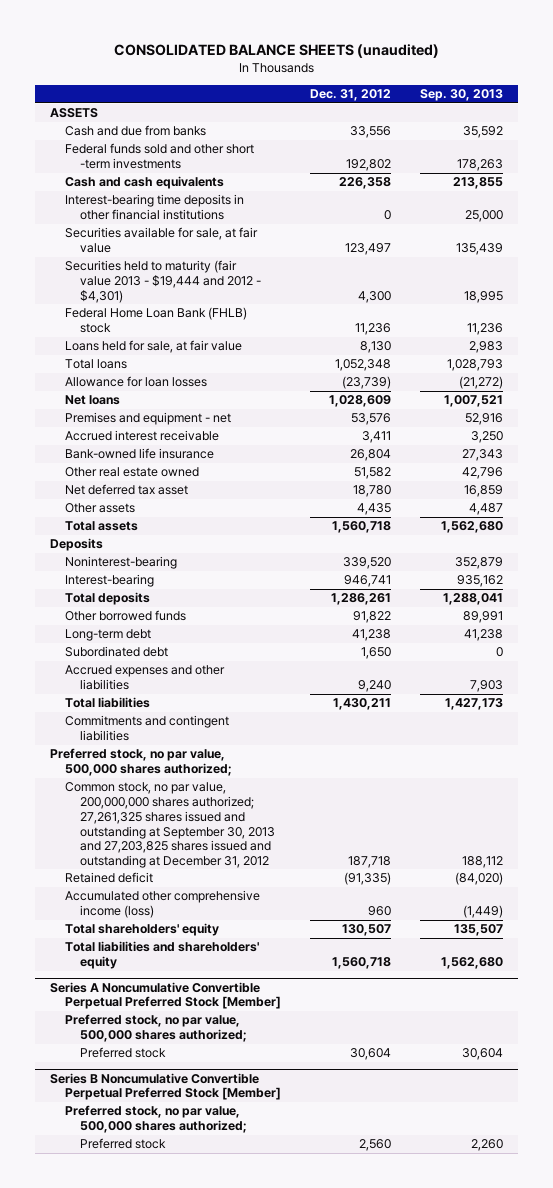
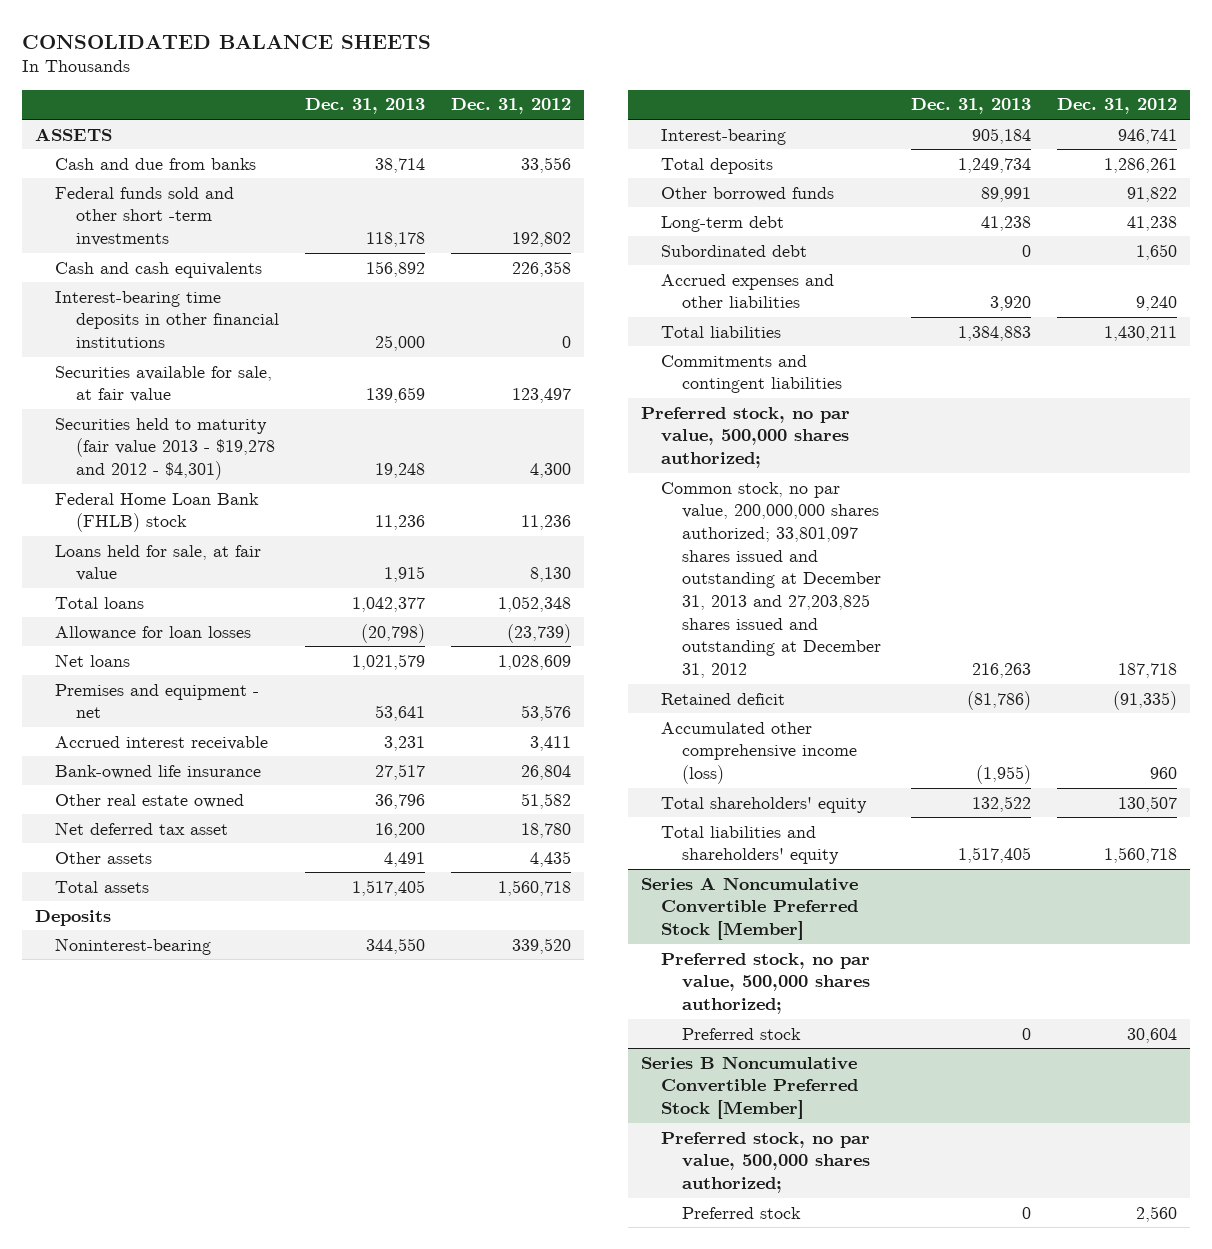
- CONSOLIDATED BALANCE SHEETS (unaudited)
+ CONSOLIDATED BALANCE SHEETS
- | Dec. 31, 2012 | Sep. 30, 2013
+ | Dec. 31, 2013 | Dec. 31, 2012
- Securities held to maturity (fair value 2013 - $19,444 and 2012 - $4,301) | 4,300 | 18,995
+ Securities held to maturity (fair value 2013 - $19,278 and 2012 - $4,301) | 19,248 | 4,300
- Common stock, no par value, 200,000,000 shares authorized; 27,261,325 shares issued and outstanding at September 30, 2013 and 27,203,825 shares issued and outstanding at December 31, 2012 | 187,718 | 188,112
+ Common stock, no par value, 200,000,000 shares authorized; 33,801,097 shares issued and outstanding at December 31, 2013 and 27,203,825 shares issued and outstanding at December 31, 2012 | 216,263 | 187,718
- Series A Noncumulative Convertible Perpetual Preferred Stock [Member]
+ Series A Noncumulative Convertible Preferred Stock [Member]
- Series B Noncumulative Convertible Perpetual Preferred Stock [Member]
+ Series B Noncumulative Convertible Preferred Stock [Member]

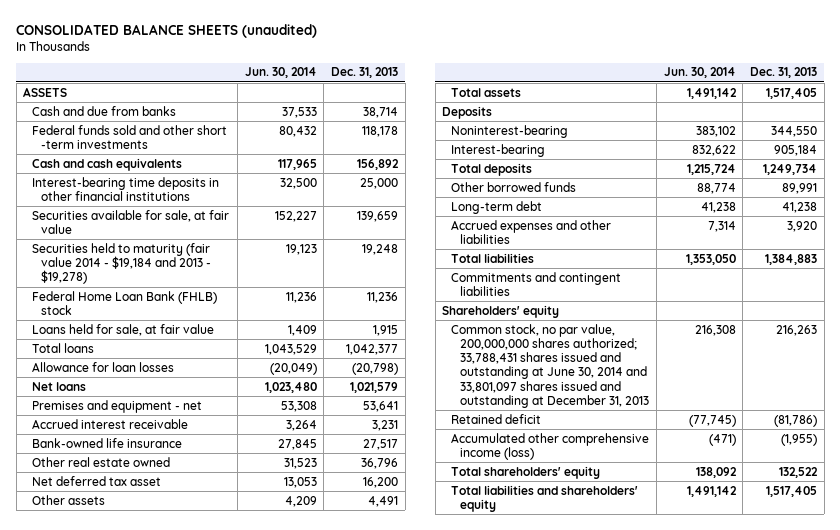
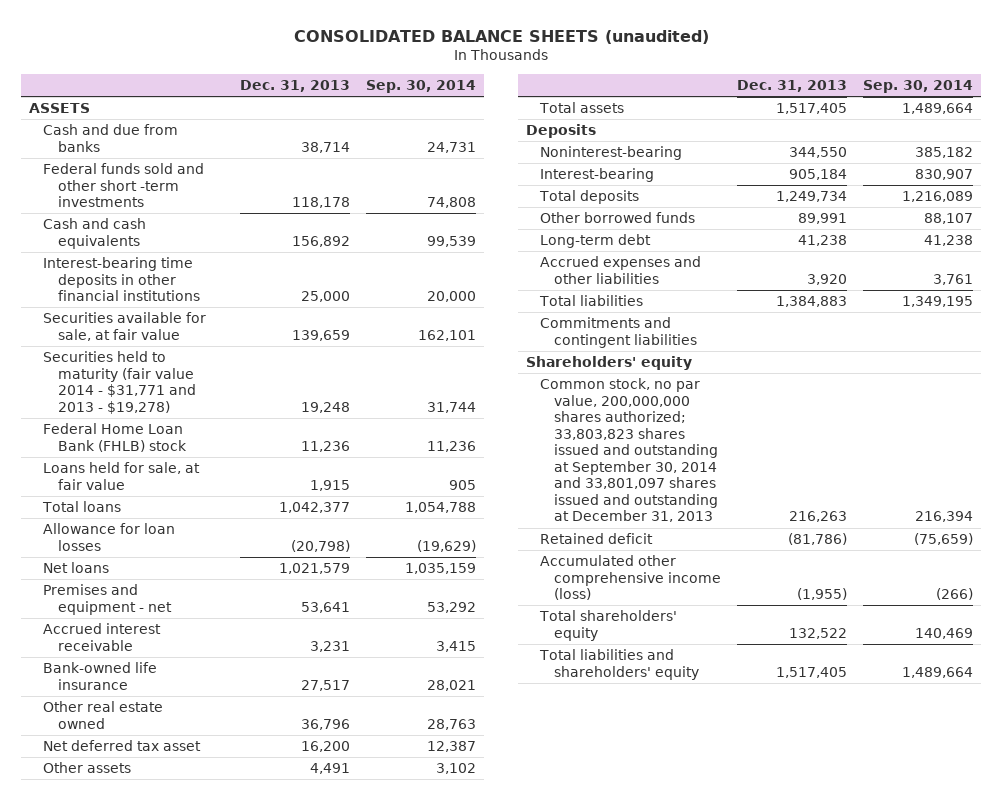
- | Jun. 30, 2014 | Dec. 31, 2013
+ | Dec. 31, 2013 | Sep. 30, 2014
- Securities held to maturity (fair value 2014 - $19,184 and 2013 - $19,278) | 19,123 | 19,248
+ Securities held to maturity (fair value 2014 - $31,771 and 2013 - $19,278) | 19,248 | 31,744
- Common stock, no par value, 200,000,000 shares authorized; 33,788,431 shares issued and outstanding at June 30, 2014 and 33,801,097 shares issued and outstanding at December 31, 2013 | 216,308 | 216,263
+ Common stock, no par value, 200,000,000 shares authorized; 33,803,823 shares issued and outstanding at September 30, 2014 and 33,801,097 shares issued and outstanding at December 31, 2013 | 216,263 | 216,394

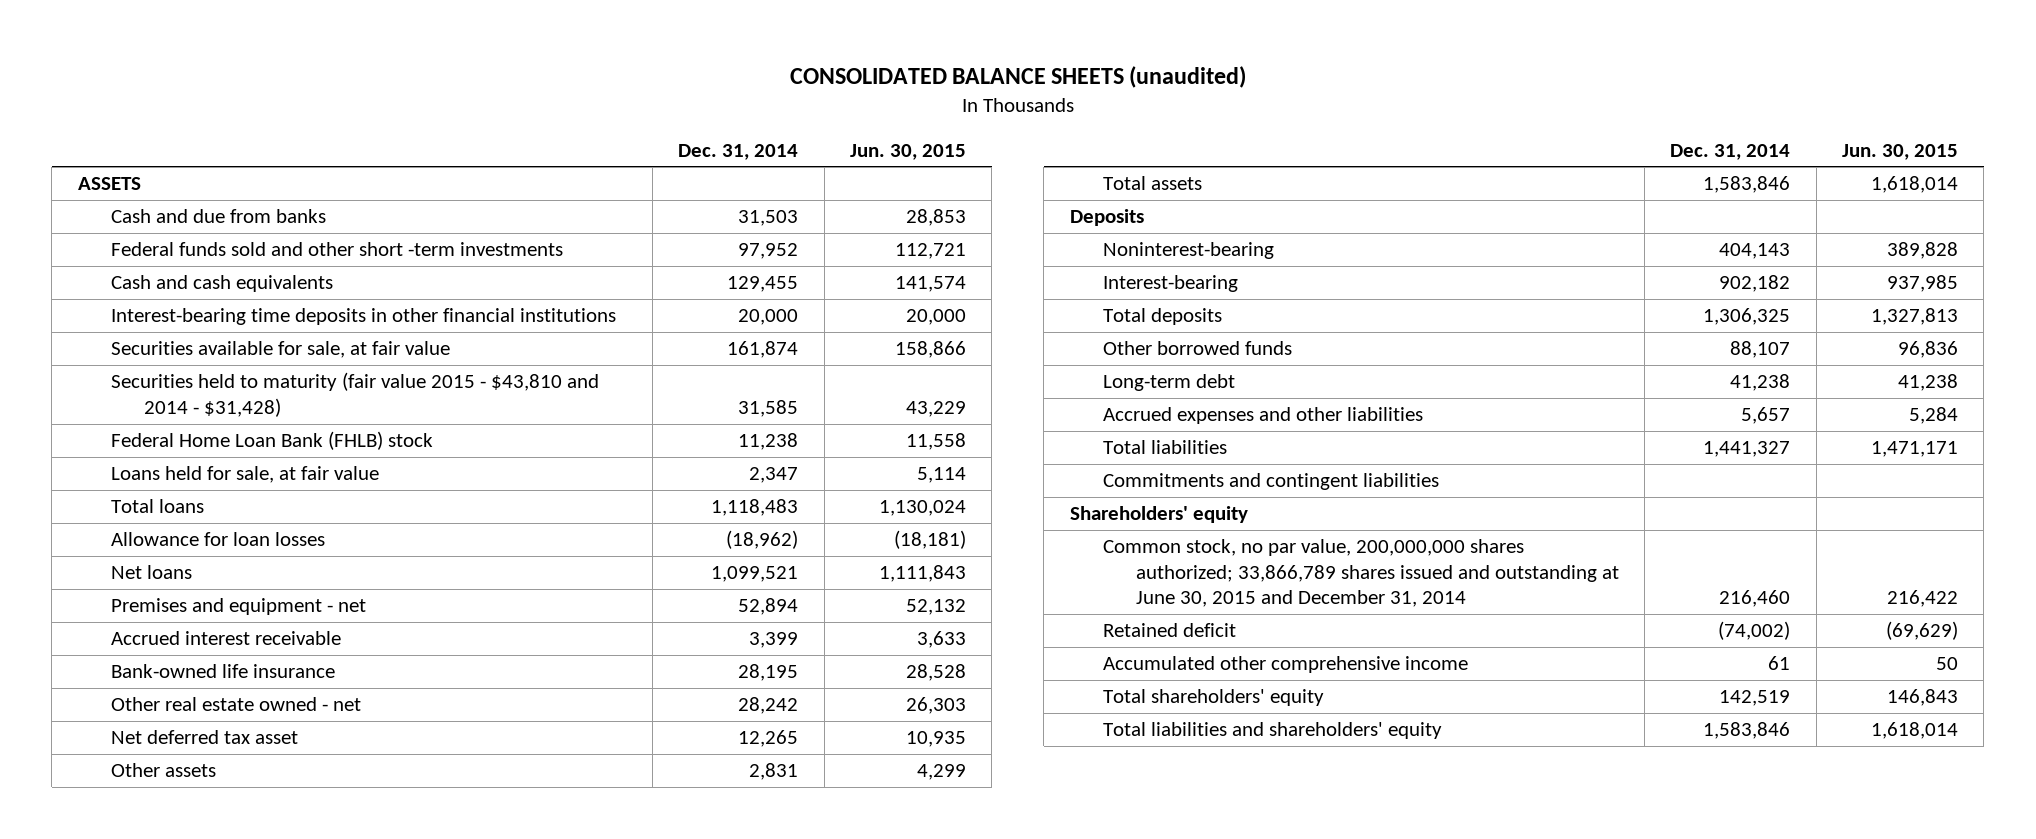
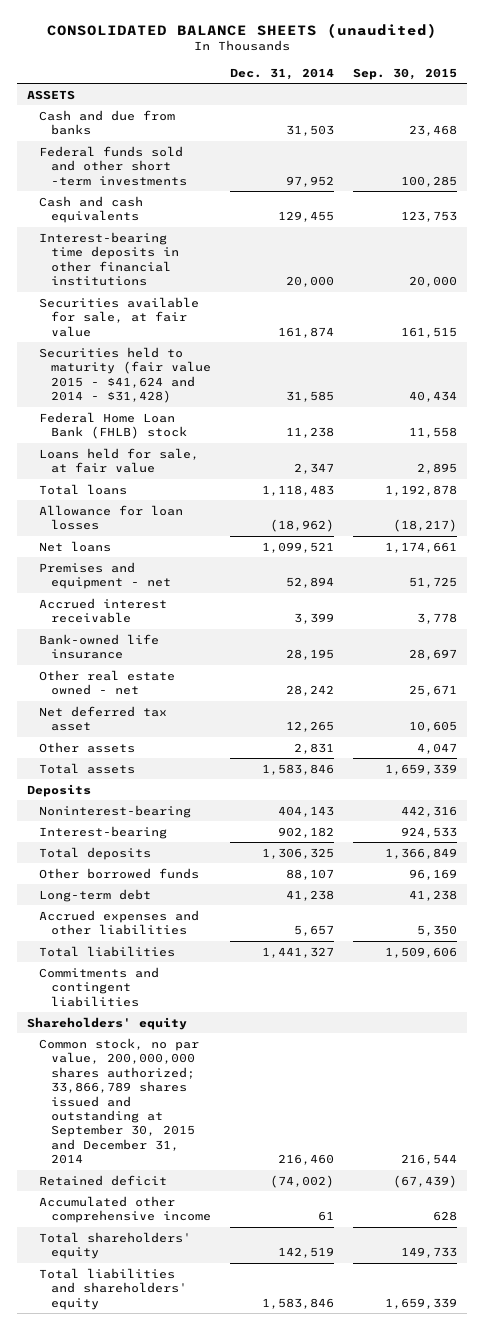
- | Dec. 31, 2014 | Jun. 30, 2015
+ | Dec. 31, 2014 | Sep. 30, 2015
- Securities held to maturity (fair value 2015 - $43,810 and 2014 - $31,428) | 31,585 | 43,229
+ Securities held to maturity (fair value 2015 - $41,624 and 2014 - $31,428) | 31,585 | 40,434
- Common stock, no par value, 200,000,000 shares authorized; 33,866,789 shares issued and outstanding at June 30, 2015 and December 31, 2014 | 216,460 | 216,422
+ Common stock, no par value, 200,000,000 shares authorized; 33,866,789 shares issued and outstanding at September 30, 2015 and December 31, 2014 | 216,460 | 216,544

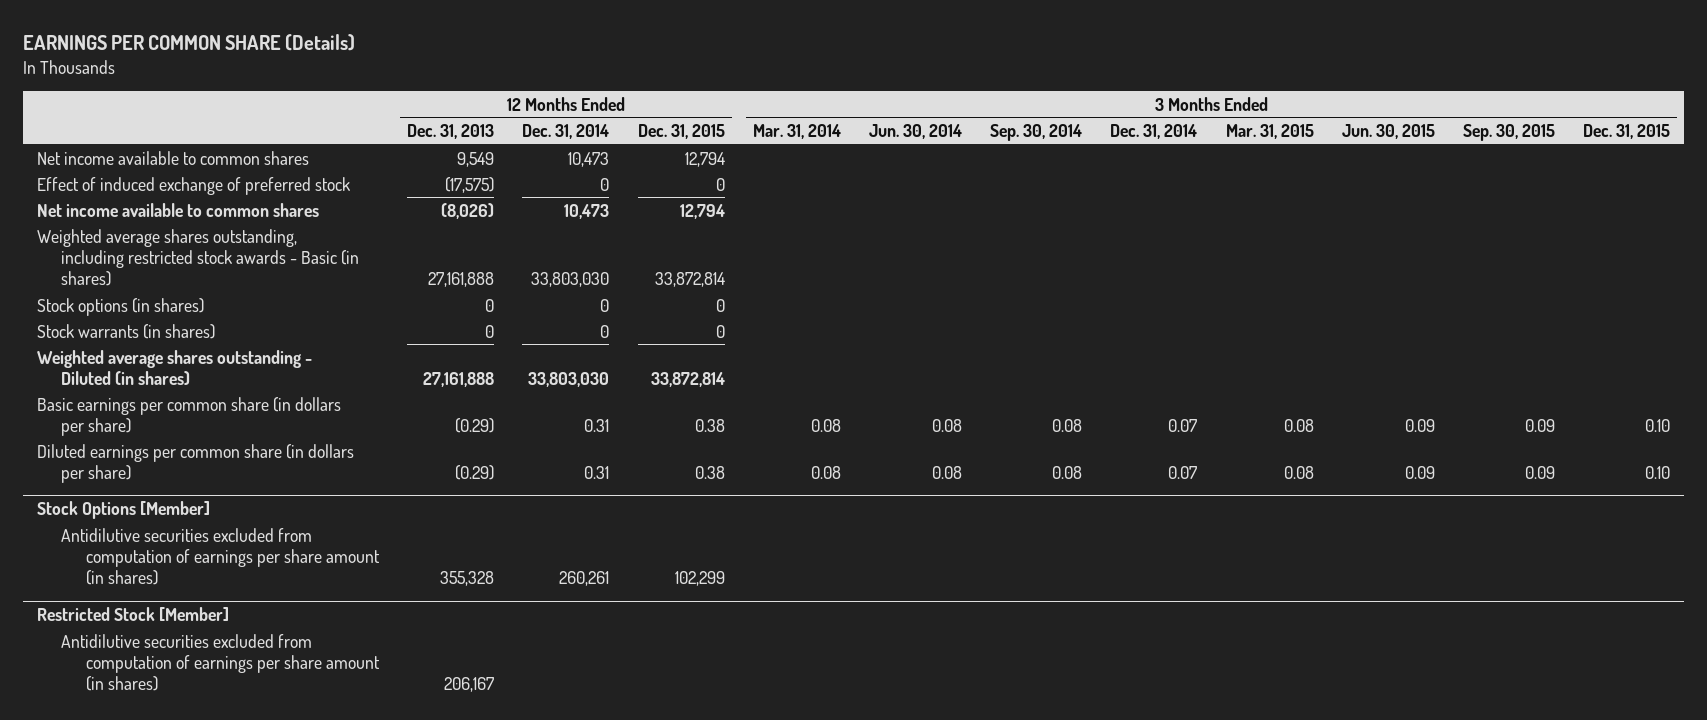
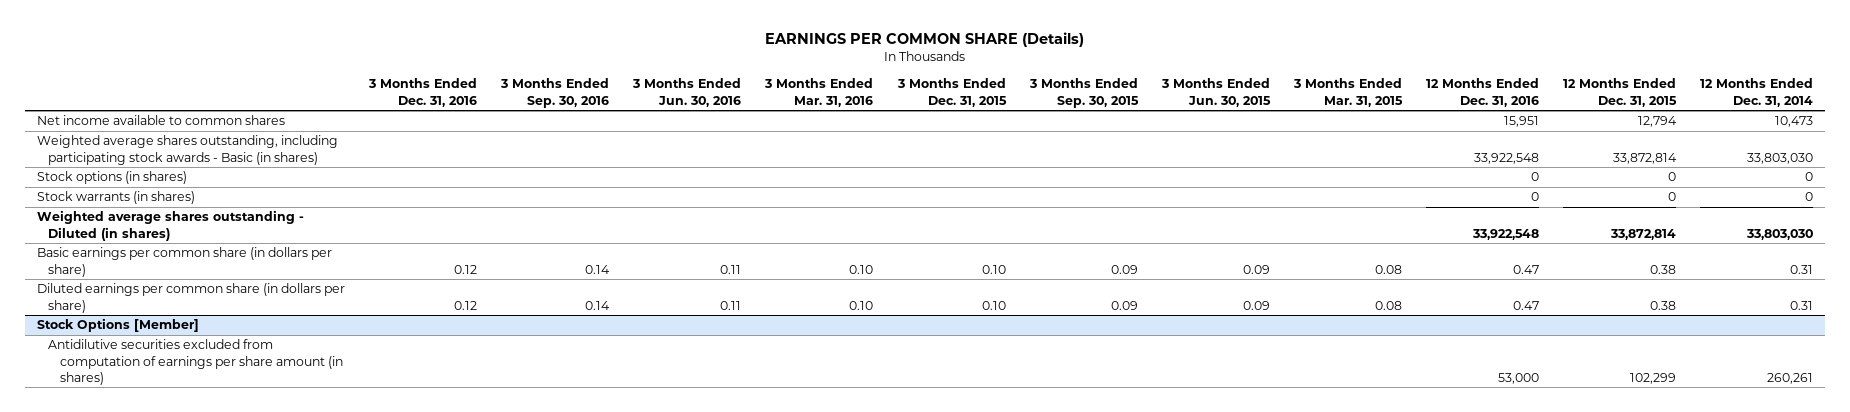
- | 12 Months Ended Dec. 31, 2013 | 12 Months Ended Dec. 31, 2014 | 12 Months Ended Dec. 31, 2015 | 3 Months Ended Mar. 31, 2014 | 3 Months Ended Jun. 30, 2014 | 3 Months Ended Sep. 30, 2014 | 3 Months Ended Dec. 31, 2014 | 3 Months Ended Mar. 31, 2015 | 3 Months Ended Jun. 30, 2015 | 3 Months Ended Sep. 30, 2015 | 3 Months Ended Dec. 31, 2015
+ | 3 Months Ended Dec. 31, 2016 | 3 Months Ended Sep. 30, 2016 | 3 Months Ended Jun. 30, 2016 | 3 Months Ended Mar. 31, 2016 | 3 Months Ended Dec. 31, 2015 | 3 Months Ended Sep. 30, 2015 | 3 Months Ended Jun. 30, 2015 | 3 Months Ended Mar. 31, 2015 | 12 Months Ended Dec. 31, 2016 | 12 Months Ended Dec. 31, 2015 | 12 Months Ended Dec. 31, 2014
- Effect of induced exchange of preferred stock | (17,575) | 0 | 0 | | | | | | | |
- Net income available to common shares | (8,026) | 10,473 | 12,794 | | | | | | | |
- Weighted average shares outstanding, including restricted stock awards - Basic (in shares) | 27,161,888 | 33,803,030 | 33,872,814 | | | | | | | |
+ Weighted average shares outstanding, including participating stock awards - Basic (in shares) | | | | | | | | | 33,922,548 | 33,872,814 | 33,803,030
- Restricted Stock [Member]
- Antidilutive securities excluded from computation of earnings per share amount (in shares) | 206,167 | | | | | | | | | |

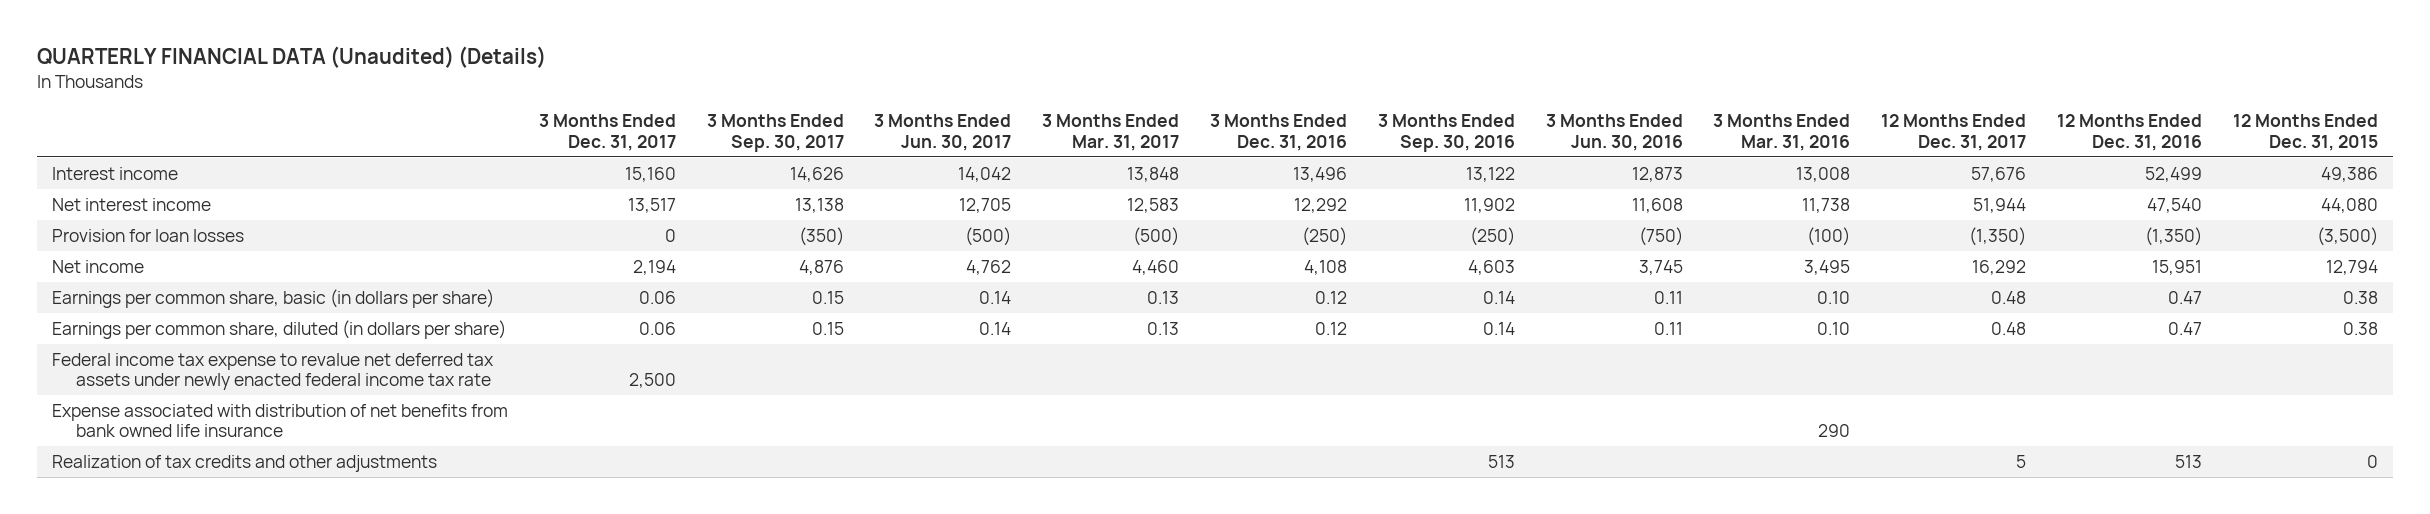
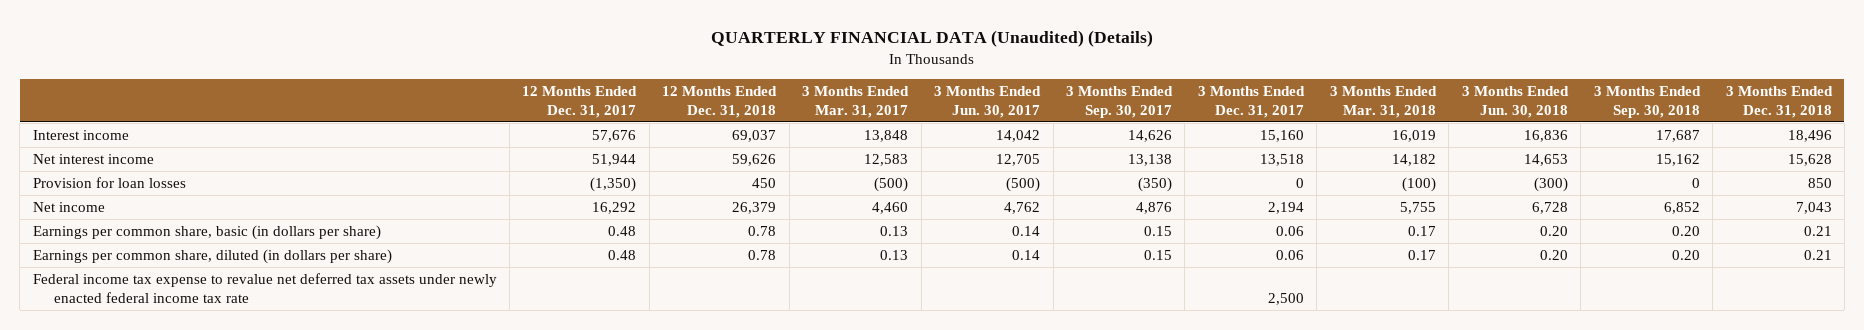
- | 3 Months Ended Dec. 31, 2017 | 3 Months Ended Sep. 30, 2017 | 3 Months Ended Jun. 30, 2017 | 3 Months Ended Mar. 31, 2017 | 3 Months Ended Dec. 31, 2016 | 3 Months Ended Sep. 30, 2016 | 3 Months Ended Jun. 30, 2016 | 3 Months Ended Mar. 31, 2016 | 12 Months Ended Dec. 31, 2017 | 12 Months Ended Dec. 31, 2016 | 12 Months Ended Dec. 31, 2015
+ | 12 Months Ended Dec. 31, 2017 | 12 Months Ended Dec. 31, 2018 | 3 Months Ended Mar. 31, 2017 | 3 Months Ended Jun. 30, 2017 | 3 Months Ended Sep. 30, 2017 | 3 Months Ended Dec. 31, 2017 | 3 Months Ended Mar. 31, 2018 | 3 Months Ended Jun. 30, 2018 | 3 Months Ended Sep. 30, 2018 | 3 Months Ended Dec. 31, 2018
- Net interest income | 13,517 | 13,138 | 12,705 | 12,583 | 12,292 | 11,902 | 11,608 | 11,738 | 51,944 | 47,540 | 44,080
+ Net interest income | 51,944 | 59,626 | 12,583 | 12,705 | 13,138 | 13,518 | 14,182 | 14,653 | 15,162 | 15,628
- Expense associated with distribution of net benefits from bank owned life insurance | | | | | | | | 290 | | |
- Realization of tax credits and other adjustments | | | | | | 513 | | | 5 | 513 | 0

